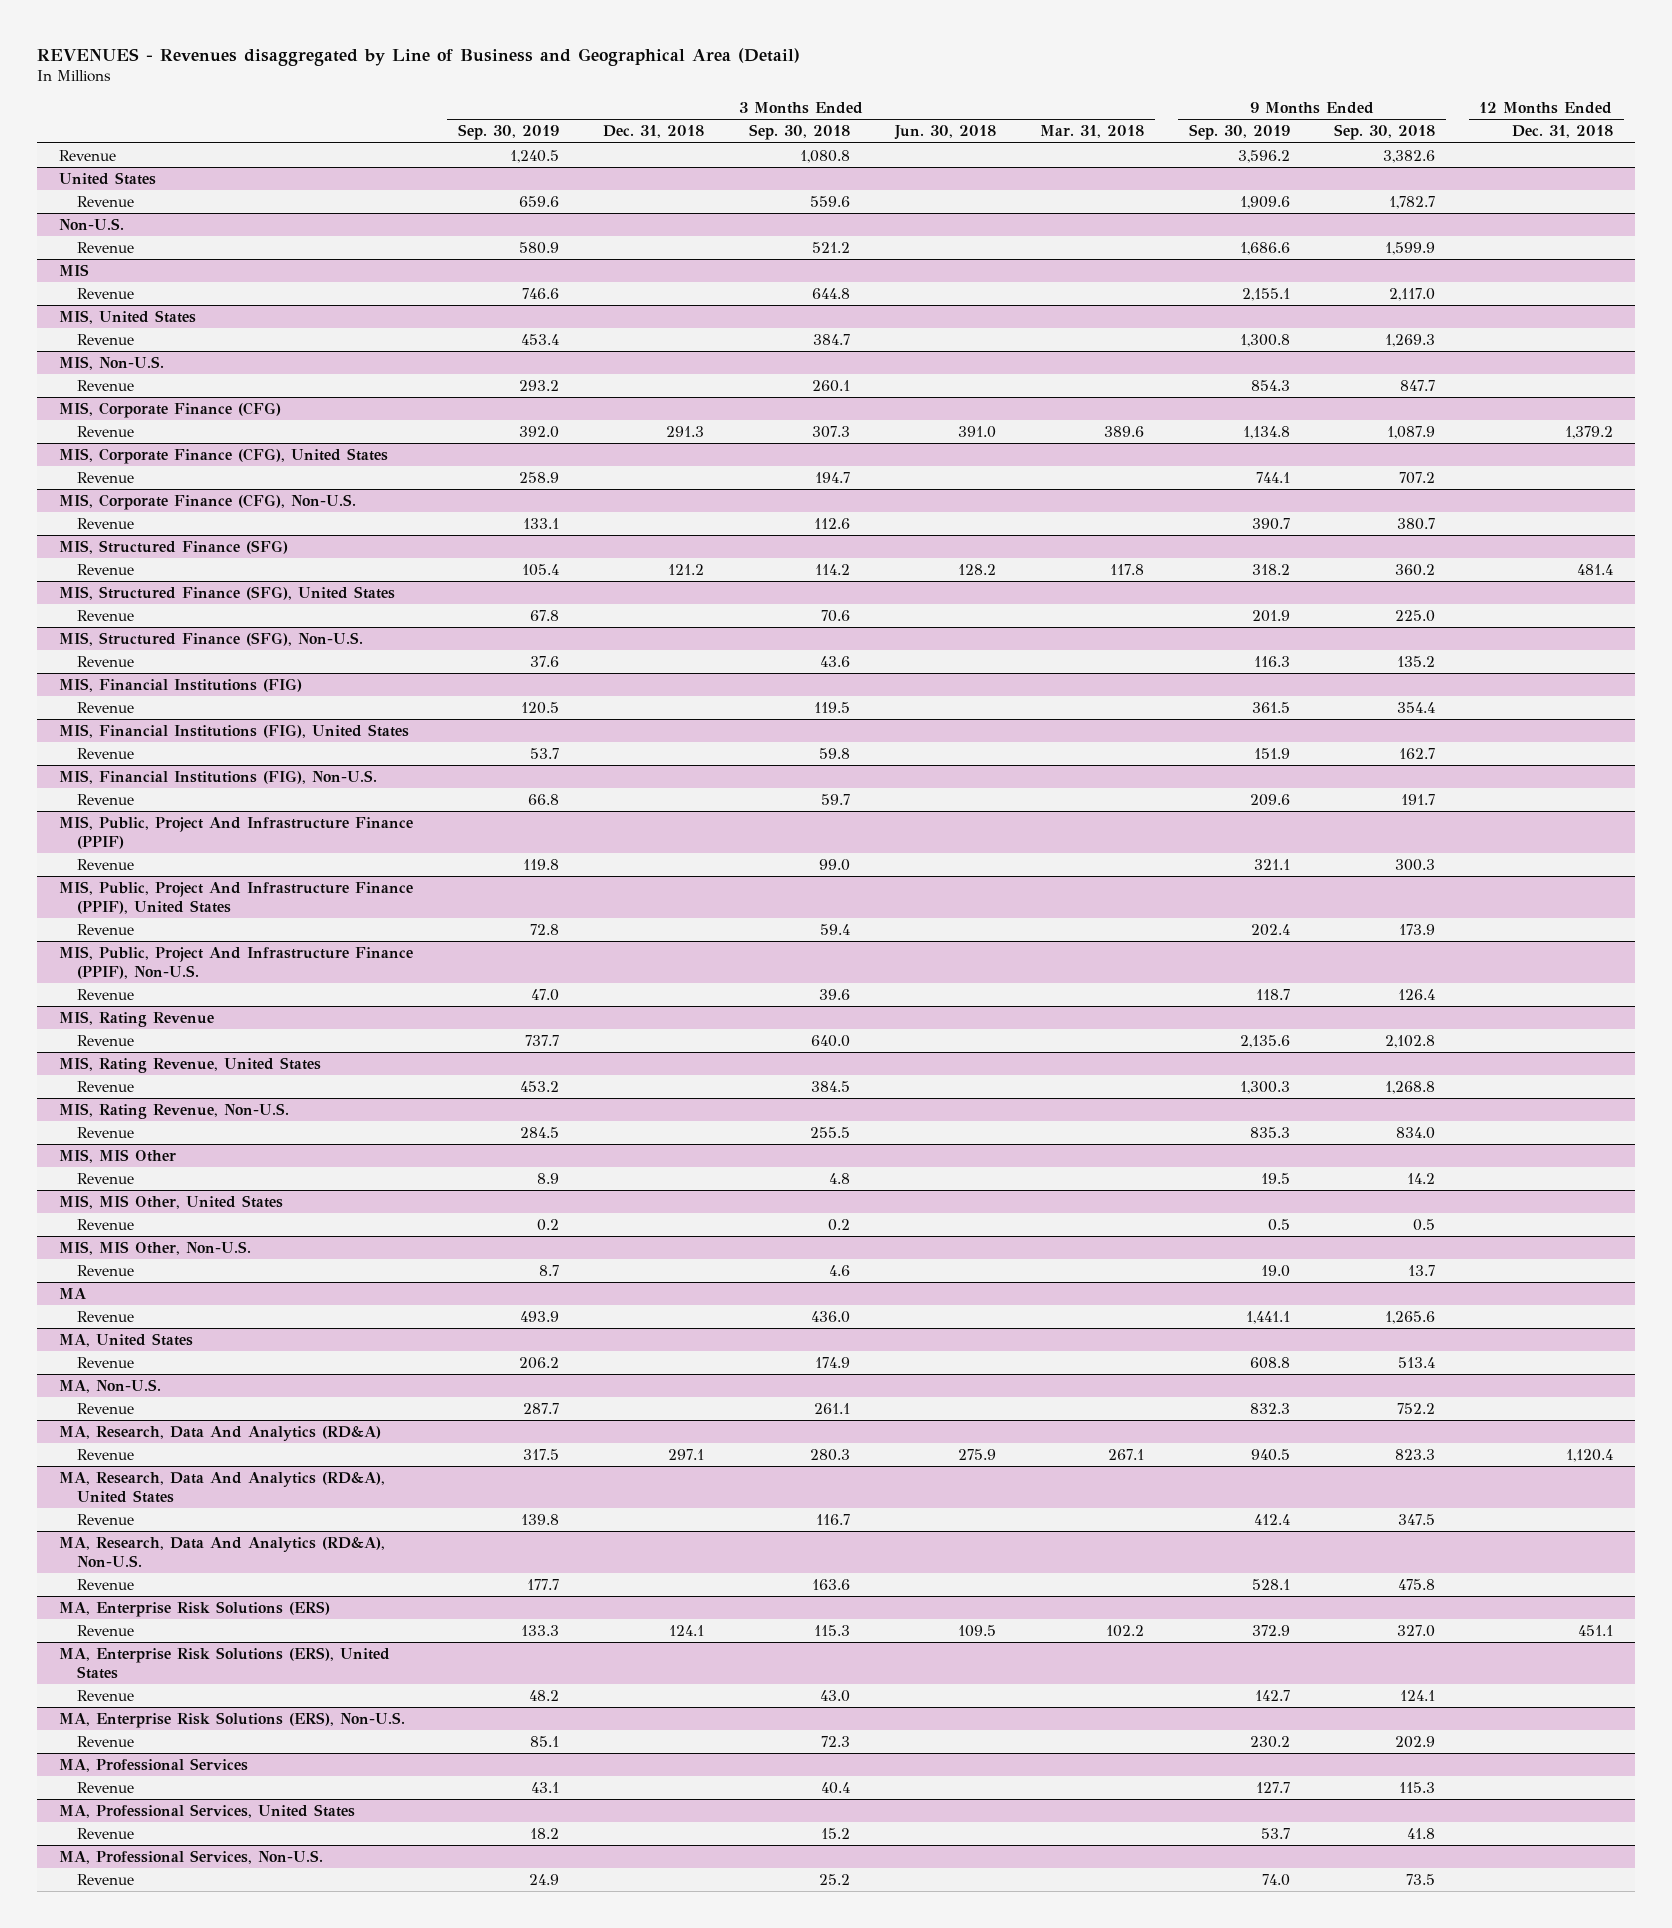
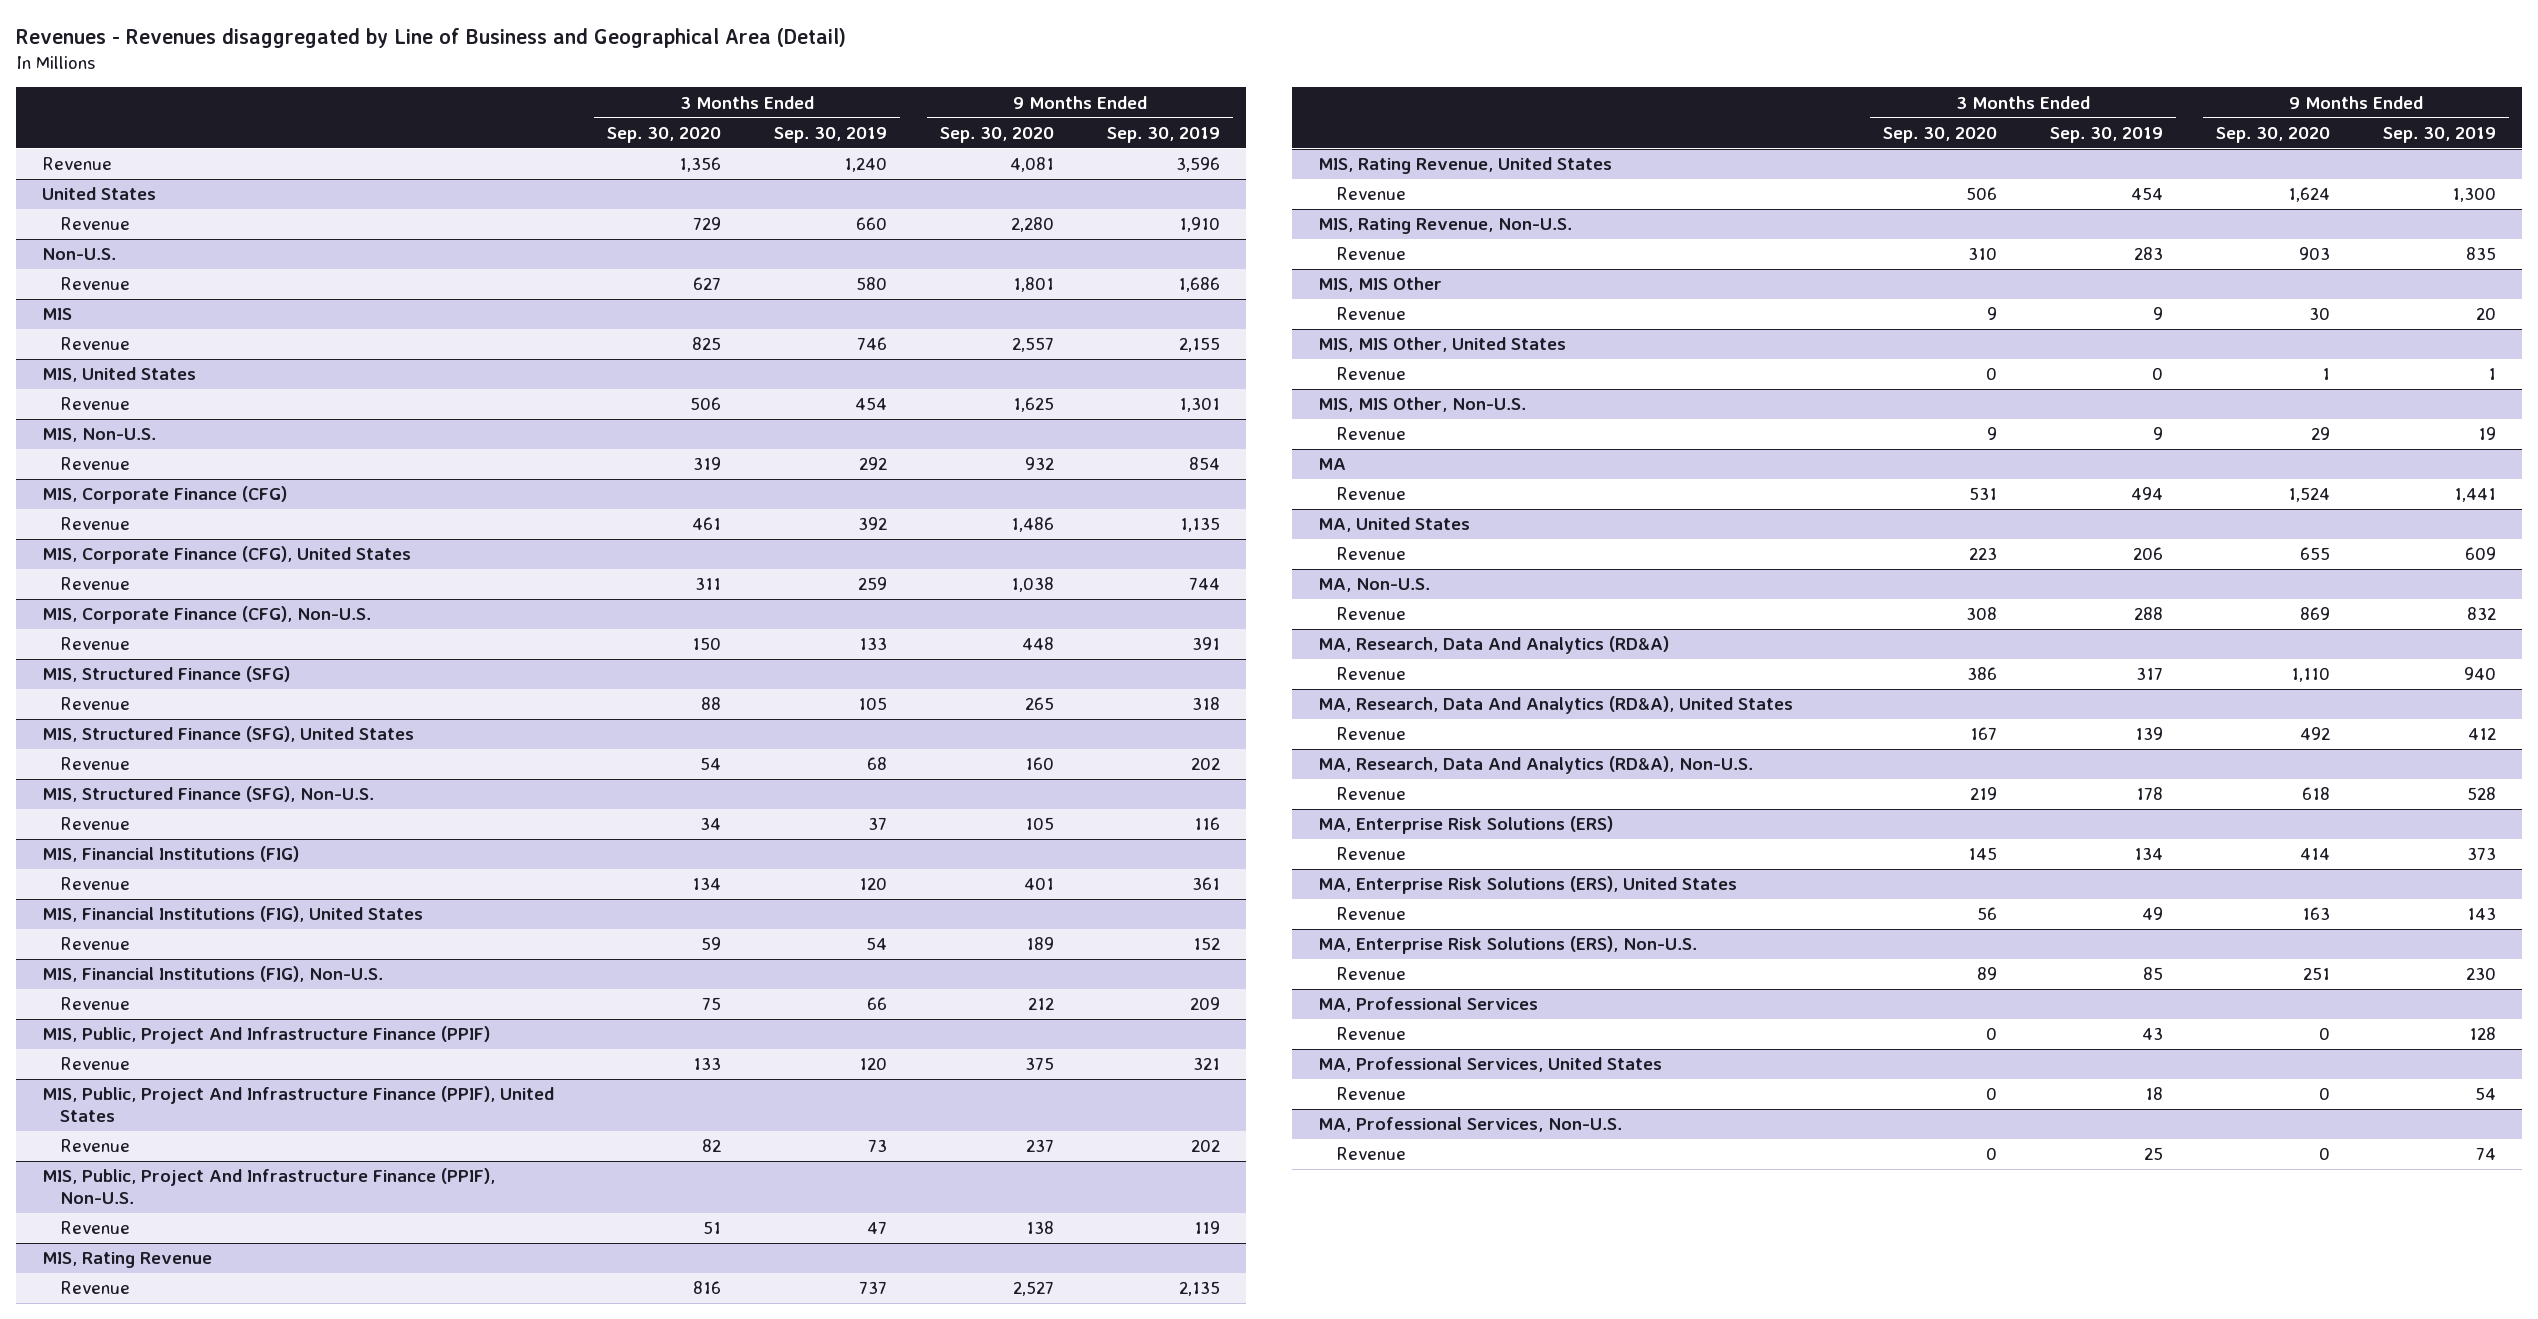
- REVENUES - Revenues disaggregated by Line of Business and Geographical Area (Detail)
+ Revenues - Revenues disaggregated by Line of Business and Geographical Area (Detail)
- | 3 Months Ended Sep. 30, 2019 | 3 Months Ended Dec. 31, 2018 | 3 Months Ended Sep. 30, 2018 | 3 Months Ended Jun. 30, 2018 | 3 Months Ended Mar. 31, 2018 | 9 Months Ended Sep. 30, 2019 | 9 Months Ended Sep. 30, 2018 | 12 Months Ended Dec. 31, 2018
+ | 3 Months Ended Sep. 30, 2020 | 3 Months Ended Sep. 30, 2019 | 9 Months Ended Sep. 30, 2020 | 9 Months Ended Sep. 30, 2019
- Revenue | 1,240.5 | | 1,080.8 | | | 3,596.2 | 3,382.6 |
+ Revenue | 1,356 | 1,240 | 4,081 | 3,596
@ United States
- Revenue | 659.6 | | 559.6 | | | 1,909.6 | 1,782.7 |
+ Revenue | 729 | 660 | 2,280 | 1,910
@ Non-U.S.
- Revenue | 580.9 | | 521.2 | | | 1,686.6 | 1,599.9 |
+ Revenue | 627 | 580 | 1,801 | 1,686
@ MIS
- Revenue | 746.6 | | 644.8 | | | 2,155.1 | 2,117.0 |
+ Revenue | 825 | 746 | 2,557 | 2,155
@ MIS, United States
- Revenue | 453.4 | | 384.7 | | | 1,300.8 | 1,269.3 |
+ Revenue | 506 | 454 | 1,625 | 1,301
@ MIS, Non-U.S.
- Revenue | 293.2 | | 260.1 | | | 854.3 | 847.7 |
+ Revenue | 319 | 292 | 932 | 854
@ MIS, Corporate Finance (CFG)
- Revenue | 392.0 | 291.3 | 307.3 | 391.0 | 389.6 | 1,134.8 | 1,087.9 | 1,379.2
+ Revenue | 461 | 392 | 1,486 | 1,135
@ MIS, Corporate Finance (CFG), United States
- Revenue | 258.9 | | 194.7 | | | 744.1 | 707.2 |
+ Revenue | 311 | 259 | 1,038 | 744
@ MIS, Corporate Finance (CFG), Non-U.S.
- Revenue | 133.1 | | 112.6 | | | 390.7 | 380.7 |
+ Revenue | 150 | 133 | 448 | 391
@ MIS, Structured Finance (SFG)
- Revenue | 105.4 | 121.2 | 114.2 | 128.2 | 117.8 | 318.2 | 360.2 | 481.4
+ Revenue | 88 | 105 | 265 | 318
@ MIS, Structured Finance (SFG), United States
- Revenue | 67.8 | | 70.6 | | | 201.9 | 225.0 |
+ Revenue | 54 | 68 | 160 | 202
@ MIS, Structured Finance (SFG), Non-U.S.
- Revenue | 37.6 | | 43.6 | | | 116.3 | 135.2 |
+ Revenue | 34 | 37 | 105 | 116
@ MIS, Financial Institutions (FIG)
- Revenue | 120.5 | | 119.5 | | | 361.5 | 354.4 |
+ Revenue | 134 | 120 | 401 | 361
@ MIS, Financial Institutions (FIG), United States
- Revenue | 53.7 | | 59.8 | | | 151.9 | 162.7 |
+ Revenue | 59 | 54 | 189 | 152
@ MIS, Financial Institutions (FIG), Non-U.S.
- Revenue | 66.8 | | 59.7 | | | 209.6 | 191.7 |
+ Revenue | 75 | 66 | 212 | 209
@ MIS, Public, Project And Infrastructure Finance (PPIF)
- Revenue | 119.8 | | 99.0 | | | 321.1 | 300.3 |
+ Revenue | 133 | 120 | 375 | 321
@ MIS, Public, Project And Infrastructure Finance (PPIF), United States
- Revenue | 72.8 | | 59.4 | | | 202.4 | 173.9 |
+ Revenue | 82 | 73 | 237 | 202
@ MIS, Public, Project And Infrastructure Finance (PPIF), Non-U.S.
- Revenue | 47.0 | | 39.6 | | | 118.7 | 126.4 |
+ Revenue | 51 | 47 | 138 | 119
@ MIS, Rating Revenue
- Revenue | 737.7 | | 640.0 | | | 2,135.6 | 2,102.8 |
+ Revenue | 816 | 737 | 2,527 | 2,135
@ MIS, Rating Revenue, United States
- Revenue | 453.2 | | 384.5 | | | 1,300.3 | 1,268.8 |
+ Revenue | 506 | 454 | 1,624 | 1,300
@ MIS, Rating Revenue, Non-U.S.
- Revenue | 284.5 | | 255.5 | | | 835.3 | 834.0 |
+ Revenue | 310 | 283 | 903 | 835
@ MIS, MIS Other
- Revenue | 8.9 | | 4.8 | | | 19.5 | 14.2 |
+ Revenue | 9 | 9 | 30 | 20
@ MIS, MIS Other, United States
- Revenue | 0.2 | | 0.2 | | | 0.5 | 0.5 |
+ Revenue | 0 | 0 | 1 | 1
@ MIS, MIS Other, Non-U.S.
- Revenue | 8.7 | | 4.6 | | | 19.0 | 13.7 |
+ Revenue | 9 | 9 | 29 | 19
@ MA
- Revenue | 493.9 | | 436.0 | | | 1,441.1 | 1,265.6 |
+ Revenue | 531 | 494 | 1,524 | 1,441
@ MA, United States
- Revenue | 206.2 | | 174.9 | | | 608.8 | 513.4 |
+ Revenue | 223 | 206 | 655 | 609
@ MA, Non-U.S.
- Revenue | 287.7 | | 261.1 | | | 832.3 | 752.2 |
+ Revenue | 308 | 288 | 869 | 832
@ MA, Research, Data And Analytics (RD&A)
- Revenue | 317.5 | 297.1 | 280.3 | 275.9 | 267.1 | 940.5 | 823.3 | 1,120.4
+ Revenue | 386 | 317 | 1,110 | 940
@ MA, Research, Data And Analytics (RD&A), United States
- Revenue | 139.8 | | 116.7 | | | 412.4 | 347.5 |
+ Revenue | 167 | 139 | 492 | 412
@ MA, Research, Data And Analytics (RD&A), Non-U.S.
- Revenue | 177.7 | | 163.6 | | | 528.1 | 475.8 |
+ Revenue | 219 | 178 | 618 | 528
@ MA, Enterprise Risk Solutions (ERS)
- Revenue | 133.3 | 124.1 | 115.3 | 109.5 | 102.2 | 372.9 | 327.0 | 451.1
+ Revenue | 145 | 134 | 414 | 373
@ MA, Enterprise Risk Solutions (ERS), United States
- Revenue | 48.2 | | 43.0 | | | 142.7 | 124.1 |
+ Revenue | 56 | 49 | 163 | 143
@ MA, Enterprise Risk Solutions (ERS), Non-U.S.
- Revenue | 85.1 | | 72.3 | | | 230.2 | 202.9 |
+ Revenue | 89 | 85 | 251 | 230
@ MA, Professional Services
- Revenue | 43.1 | | 40.4 | | | 127.7 | 115.3 |
+ Revenue | 0 | 43 | 0 | 128
@ MA, Professional Services, United States
- Revenue | 18.2 | | 15.2 | | | 53.7 | 41.8 |
+ Revenue | 0 | 18 | 0 | 54
@ MA, Professional Services, Non-U.S.
- Revenue | 24.9 | | 25.2 | | | 74.0 | 73.5 |
+ Revenue | 0 | 25 | 0 | 74

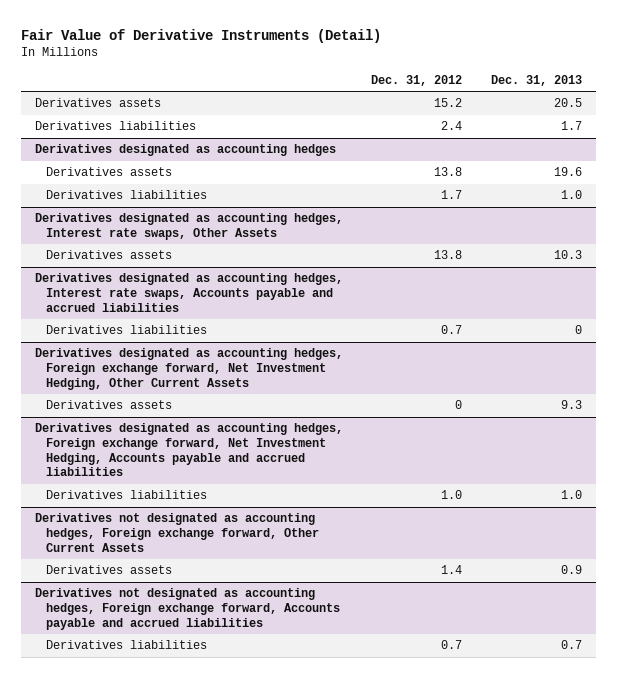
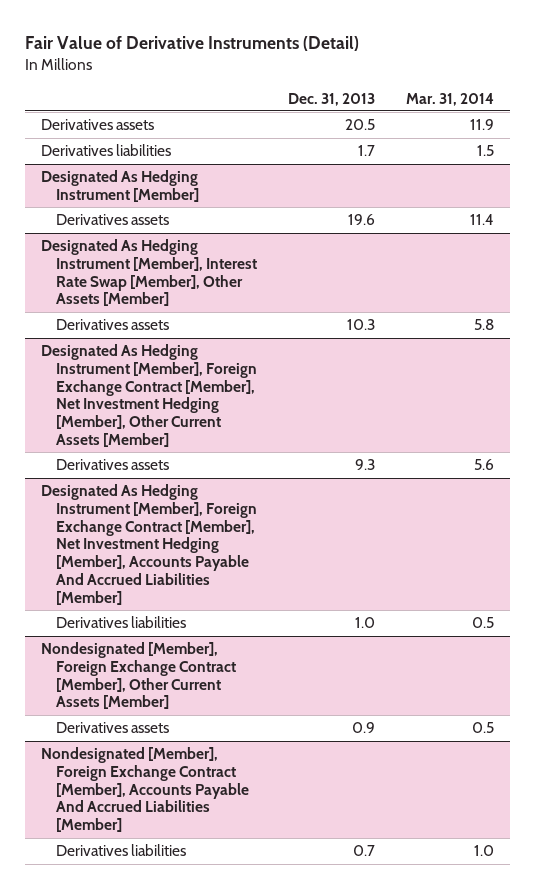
- | Dec. 31, 2012 | Dec. 31, 2013
+ | Dec. 31, 2013 | Mar. 31, 2014
- Derivatives designated as accounting hedges
+ Designated As Hedging Instrument [Member]
- Derivatives liabilities | 1.7 | 1.0
- Derivatives designated as accounting hedges, Interest rate swaps, Other Assets
+ Designated As Hedging Instrument [Member], Interest Rate Swap [Member], Other Assets [Member]
- Derivatives designated as accounting hedges, Interest rate swaps, Accounts payable and accrued liabilities
- Derivatives liabilities | 0.7 | 0
- Derivatives designated as accounting hedges, Foreign exchange forward, Net Investment Hedging, Other Current Assets
+ Designated As Hedging Instrument [Member], Foreign Exchange Contract [Member], Net Investment Hedging [Member], Other Current Assets [Member]
- Derivatives designated as accounting hedges, Foreign exchange forward, Net Investment Hedging, Accounts payable and accrued liabilities
+ Designated As Hedging Instrument [Member], Foreign Exchange Contract [Member], Net Investment Hedging [Member], Accounts Payable And Accrued Liabilities [Member]
- Derivatives not designated as accounting hedges, Foreign exchange forward, Other Current Assets
+ Nondesignated [Member], Foreign Exchange Contract [Member], Other Current Assets [Member]
- Derivatives not designated as accounting hedges, Foreign exchange forward, Accounts payable and accrued liabilities
+ Nondesignated [Member], Foreign Exchange Contract [Member], Accounts Payable And Accrued Liabilities [Member]

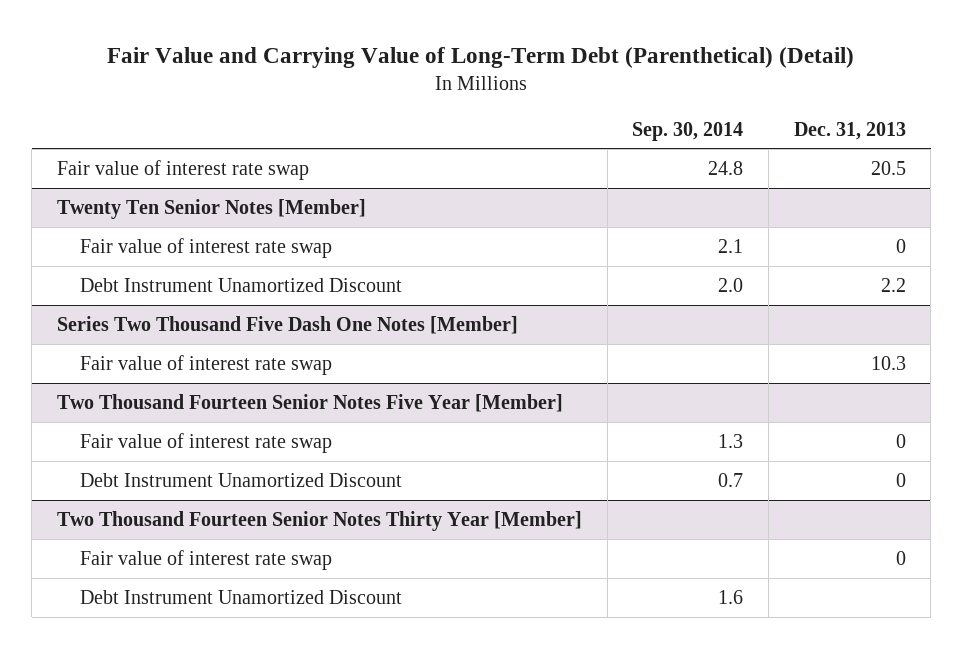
- Fair Value of Derivative Instruments (Detail)
+ Fair Value and Carrying Value of Long-Term Debt (Parenthetical) (Detail)
- | Dec. 31, 2013 | Mar. 31, 2014
+ | Sep. 30, 2014 | Dec. 31, 2013
- Derivatives assets | 20.5 | 11.9
- Derivatives liabilities | 1.7 | 1.5
- Designated As Hedging Instrument [Member]
- Derivatives assets | 19.6 | 11.4
- Designated As Hedging Instrument [Member], Interest Rate Swap [Member], Other Assets [Member]
- Derivatives assets | 10.3 | 5.8
- Designated As Hedging Instrument [Member], Foreign Exchange Contract [Member], Net Investment Hedging [Member], Other Current Assets [Member]
- Derivatives assets | 9.3 | 5.6
- Designated As Hedging Instrument [Member], Foreign Exchange Contract [Member], Net Investment Hedging [Member], Accounts Payable And Accrued Liabilities [Member]
- Derivatives liabilities | 1.0 | 0.5
- Nondesignated [Member], Foreign Exchange Contract [Member], Other Current Assets [Member]
- Derivatives assets | 0.9 | 0.5
- Nondesignated [Member], Foreign Exchange Contract [Member], Accounts Payable And Accrued Liabilities [Member]
- Derivatives liabilities | 0.7 | 1.0
+ Fair value of interest rate swap | 24.8 | 20.5
+ Twenty Ten Senior Notes [Member]
+ Fair value of interest rate swap | 2.1 | 0
+ Debt Instrument Unamortized Discount | 2.0 | 2.2
+ Series Two Thousand Five Dash One Notes [Member]
+ Fair value of interest rate swap | | 10.3
+ Two Thousand Fourteen Senior Notes Five Year [Member]
+ Fair value of interest rate swap | 1.3 | 0
+ Debt Instrument Unamortized Discount | 0.7 | 0
+ Two Thousand Fourteen Senior Notes Thirty Year [Member]
+ Fair value of interest rate swap | | 0
+ Debt Instrument Unamortized Discount | 1.6 |

